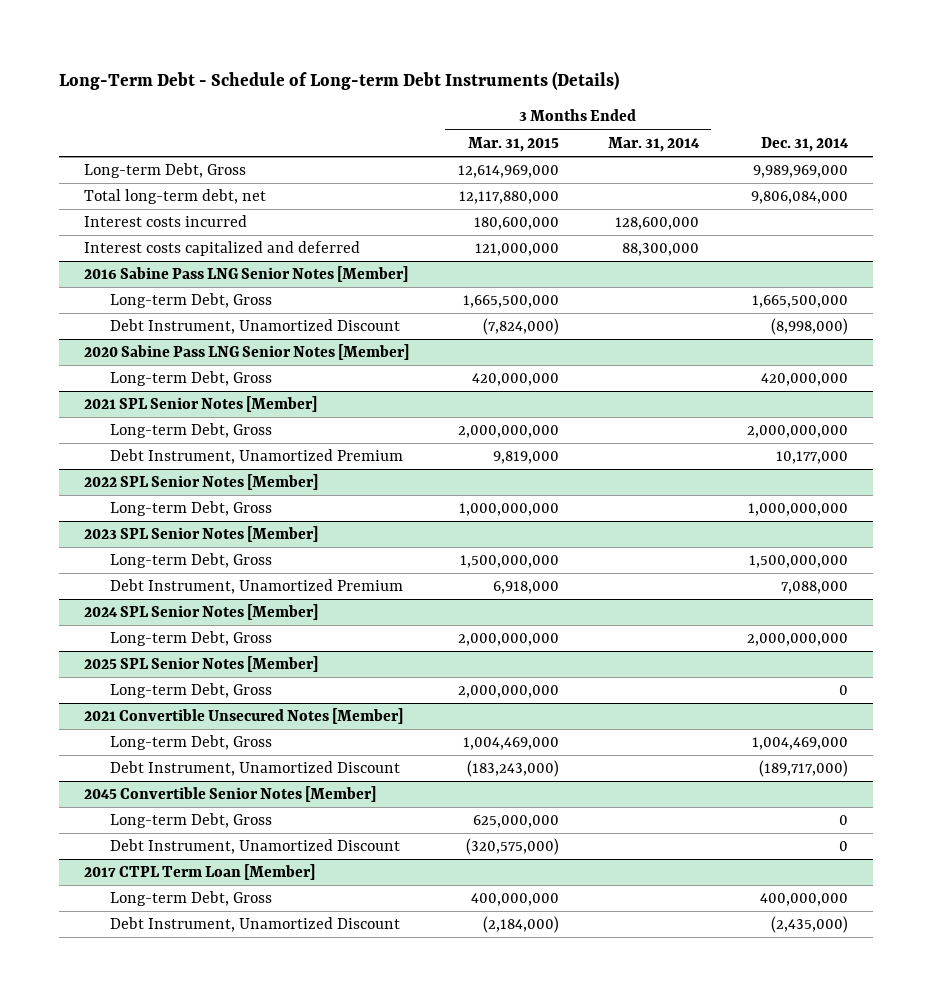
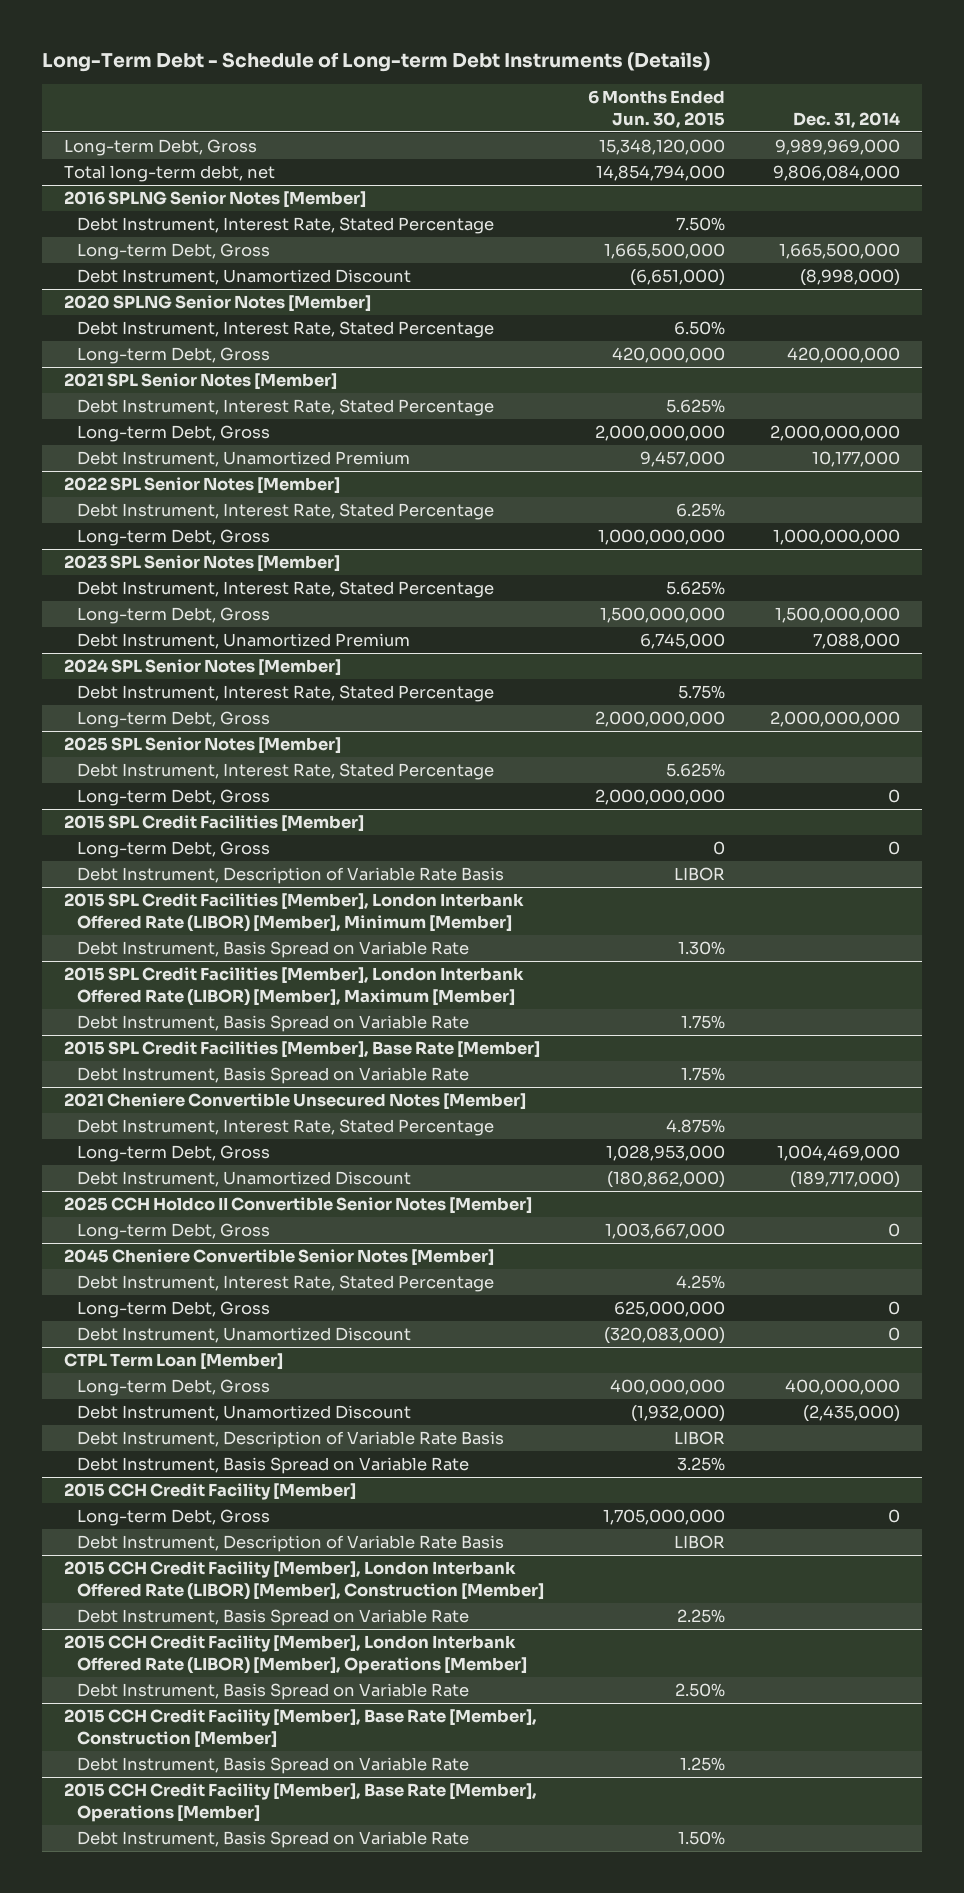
- | 3 Months Ended Mar. 31, 2015 | 3 Months Ended Mar. 31, 2014 | Dec. 31, 2014
+ | 6 Months Ended Jun. 30, 2015 | Dec. 31, 2014
- Interest costs incurred | 180,600,000 | 128,600,000 |
- Interest costs capitalized and deferred | 121,000,000 | 88,300,000 |
- 2016 Sabine Pass LNG Senior Notes [Member]
+ 2016 SPLNG Senior Notes [Member]
+ Debt Instrument, Interest Rate, Stated Percentage | 7.50% |
- 2020 Sabine Pass LNG Senior Notes [Member]
+ 2020 SPLNG Senior Notes [Member]
+ Debt Instrument, Interest Rate, Stated Percentage | 6.50% |
@ 2021 SPL Senior Notes [Member]
+ Debt Instrument, Interest Rate, Stated Percentage | 5.625% |
@ 2022 SPL Senior Notes [Member]
+ Debt Instrument, Interest Rate, Stated Percentage | 6.25% |
@ 2023 SPL Senior Notes [Member]
+ Debt Instrument, Interest Rate, Stated Percentage | 5.625% |
@ 2024 SPL Senior Notes [Member]
+ Debt Instrument, Interest Rate, Stated Percentage | 5.75% |
@ 2025 SPL Senior Notes [Member]
+ Debt Instrument, Interest Rate, Stated Percentage | 5.625% |
- 2021 Convertible Unsecured Notes [Member]
+ 2015 SPL Credit Facilities [Member]
+ Long-term Debt, Gross | 0 | 0
+ Debt Instrument, Description of Variable Rate Basis | LIBOR |
+ 2015 SPL Credit Facilities [Member], London Interbank Offered Rate (LIBOR) [Member], Minimum [Member]
+ Debt Instrument, Basis Spread on Variable Rate | 1.30% |
+ 2015 SPL Credit Facilities [Member], London Interbank Offered Rate (LIBOR) [Member], Maximum [Member]
+ Debt Instrument, Basis Spread on Variable Rate | 1.75% |
+ 2015 SPL Credit Facilities [Member], Base Rate [Member]
+ Debt Instrument, Basis Spread on Variable Rate | 1.75% |
+ 2021 Cheniere Convertible Unsecured Notes [Member]
+ Debt Instrument, Interest Rate, Stated Percentage | 4.875% |
- 2045 Convertible Senior Notes [Member]
+ 2025 CCH Holdco II Convertible Senior Notes [Member]
+ Long-term Debt, Gross | 1,003,667,000 | 0
+ 2045 Cheniere Convertible Senior Notes [Member]
+ Debt Instrument, Interest Rate, Stated Percentage | 4.25% |
- 2017 CTPL Term Loan [Member]
+ CTPL Term Loan [Member]
+ Debt Instrument, Description of Variable Rate Basis | LIBOR |
+ Debt Instrument, Basis Spread on Variable Rate | 3.25% |
+ 2015 CCH Credit Facility [Member]
+ Long-term Debt, Gross | 1,705,000,000 | 0
+ Debt Instrument, Description of Variable Rate Basis | LIBOR |
+ 2015 CCH Credit Facility [Member], London Interbank Offered Rate (LIBOR) [Member], Construction [Member]
+ Debt Instrument, Basis Spread on Variable Rate | 2.25% |
+ 2015 CCH Credit Facility [Member], London Interbank Offered Rate (LIBOR) [Member], Operations [Member]
+ Debt Instrument, Basis Spread on Variable Rate | 2.50% |
+ 2015 CCH Credit Facility [Member], Base Rate [Member], Construction [Member]
+ Debt Instrument, Basis Spread on Variable Rate | 1.25% |
+ 2015 CCH Credit Facility [Member], Base Rate [Member], Operations [Member]
+ Debt Instrument, Basis Spread on Variable Rate | 1.50% |

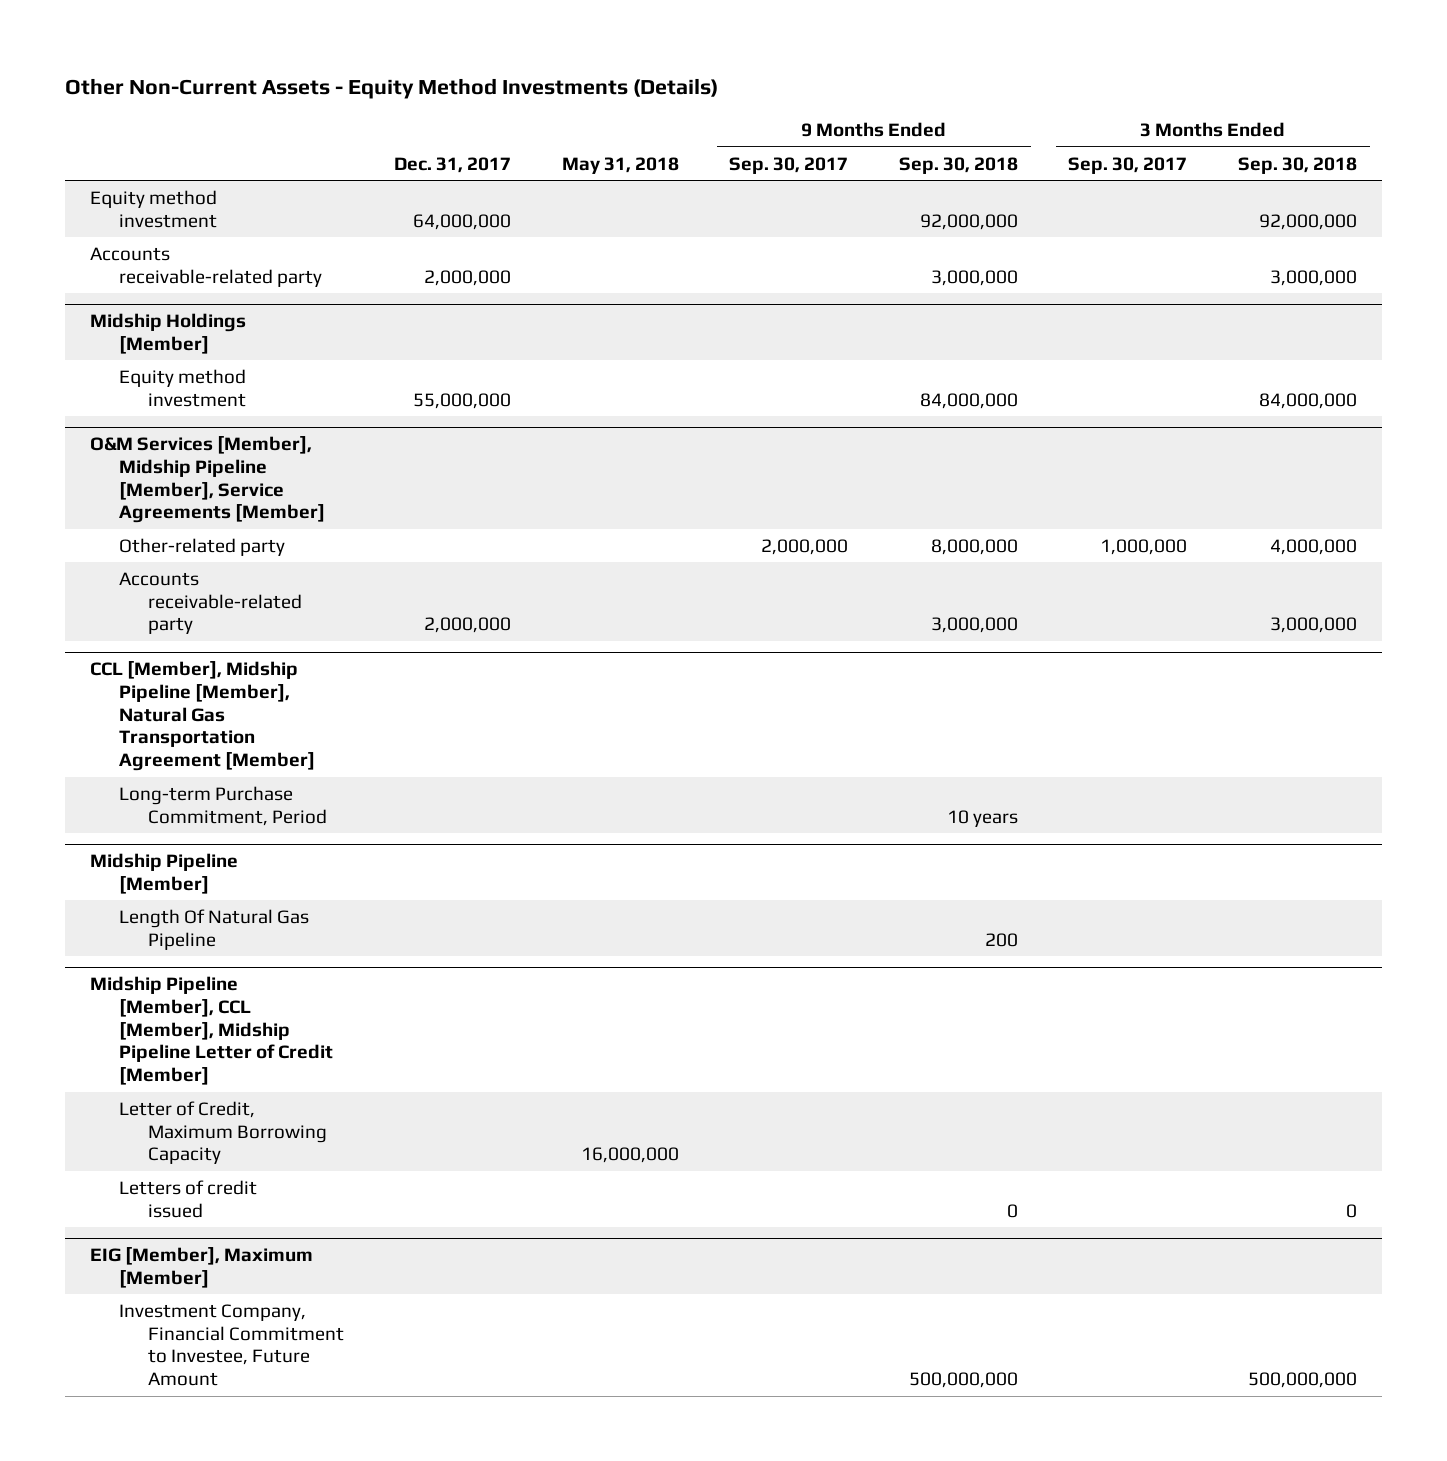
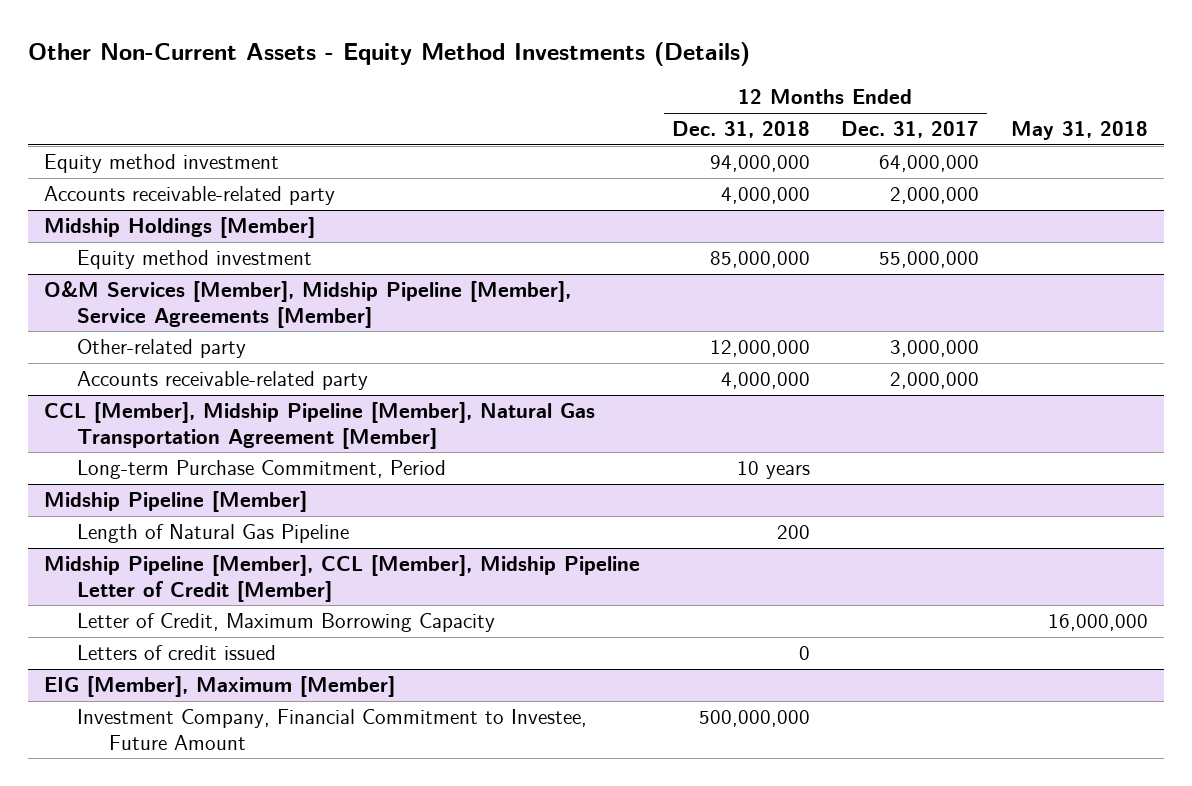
- | Dec. 31, 2017 | May 31, 2018 | 9 Months Ended Sep. 30, 2017 | 9 Months Ended Sep. 30, 2018 | 3 Months Ended Sep. 30, 2017 | 3 Months Ended Sep. 30, 2018
+ | 12 Months Ended Dec. 31, 2018 | 12 Months Ended Dec. 31, 2017 | May 31, 2018
@ Midship Pipeline [Member]
- Length Of Natural Gas Pipeline | | | | 200 | |
+ Length of Natural Gas Pipeline | 200 | |

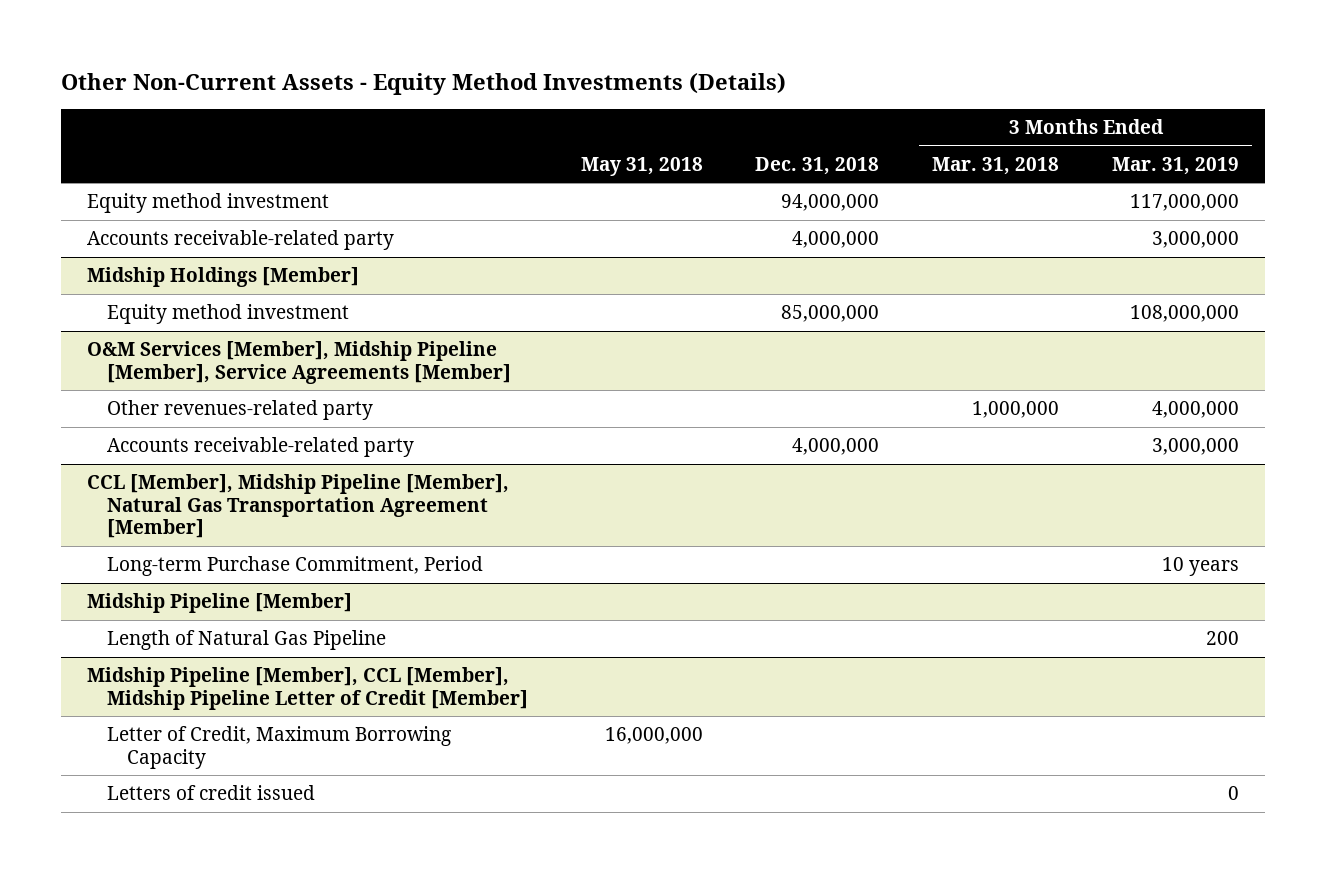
- | 12 Months Ended Dec. 31, 2018 | 12 Months Ended Dec. 31, 2017 | May 31, 2018
+ | May 31, 2018 | Dec. 31, 2018 | 3 Months Ended Mar. 31, 2018 | 3 Months Ended Mar. 31, 2019
@ O&M Services [Member], Midship Pipeline [Member], Service Agreements [Member]
- Other-related party | 12,000,000 | 3,000,000 |
+ Other revenues-related party | | | 1,000,000 | 4,000,000
- EIG [Member], Maximum [Member]
- Investment Company, Financial Commitment to Investee, Future Amount | 500,000,000 | |

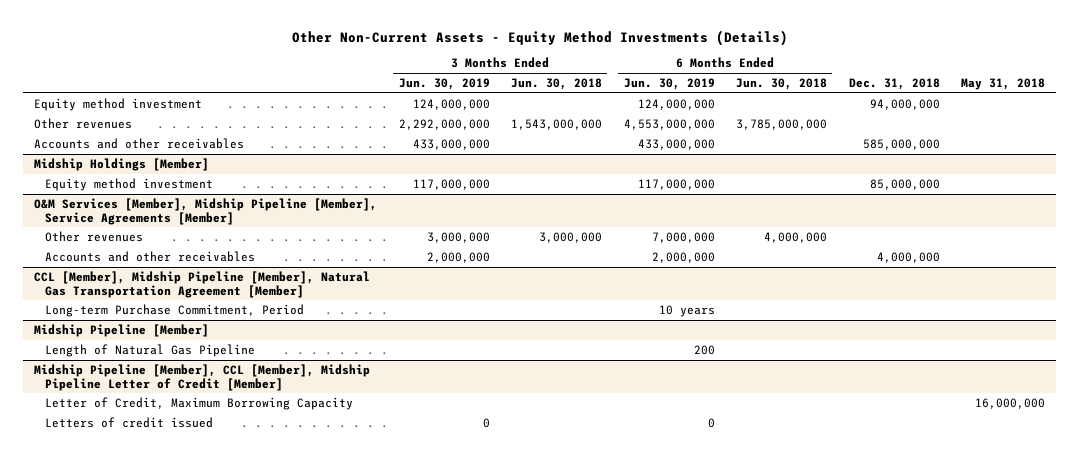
- | May 31, 2018 | Dec. 31, 2018 | 3 Months Ended Mar. 31, 2018 | 3 Months Ended Mar. 31, 2019
+ | 3 Months Ended Jun. 30, 2019 | 3 Months Ended Jun. 30, 2018 | 6 Months Ended Jun. 30, 2019 | 6 Months Ended Jun. 30, 2018 | Dec. 31, 2018 | May 31, 2018
- Accounts receivable-related party | | 4,000,000 | | 3,000,000
+ Other revenues | 2,292,000,000 | 1,543,000,000 | 4,553,000,000 | 3,785,000,000 | |
+ Accounts and other receivables | 433,000,000 | | 433,000,000 | | 585,000,000 |
@ O&M Services [Member], Midship Pipeline [Member], Service Agreements [Member]
- Other revenues-related party | | | 1,000,000 | 4,000,000
- Accounts receivable-related party | | 4,000,000 | | 3,000,000
+ Other revenues | 3,000,000 | 3,000,000 | 7,000,000 | 4,000,000 | |
+ Accounts and other receivables | 2,000,000 | | 2,000,000 | | 4,000,000 |

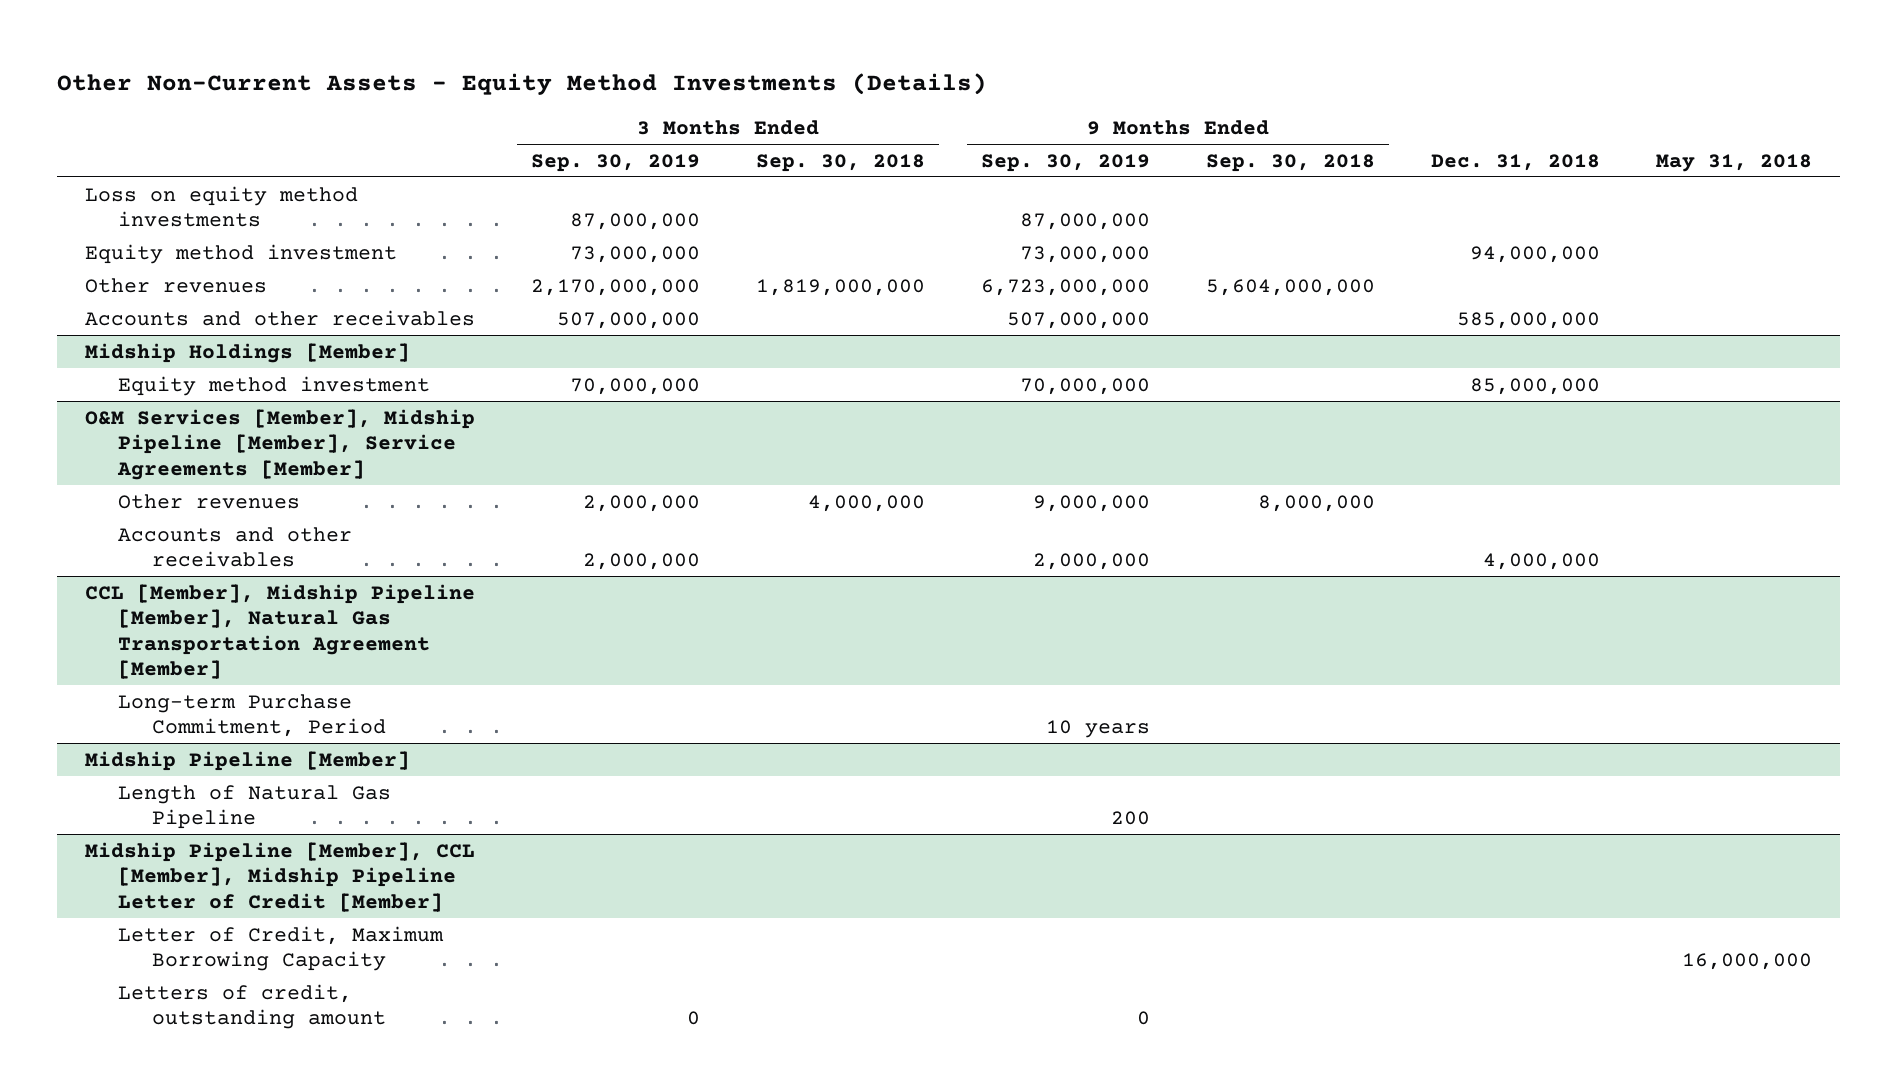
- | 3 Months Ended Jun. 30, 2019 | 3 Months Ended Jun. 30, 2018 | 6 Months Ended Jun. 30, 2019 | 6 Months Ended Jun. 30, 2018 | Dec. 31, 2018 | May 31, 2018
+ | 3 Months Ended Sep. 30, 2019 | 3 Months Ended Sep. 30, 2018 | 9 Months Ended Sep. 30, 2019 | 9 Months Ended Sep. 30, 2018 | Dec. 31, 2018 | May 31, 2018
+ Loss on equity method investments | 87,000,000 | | 87,000,000 | | |
@ Midship Pipeline [Member], CCL [Member], Midship Pipeline Letter of Credit [Member]
- Letters of credit issued | 0 | | 0 | | |
+ Letters of credit, outstanding amount | 0 | | 0 | | |

